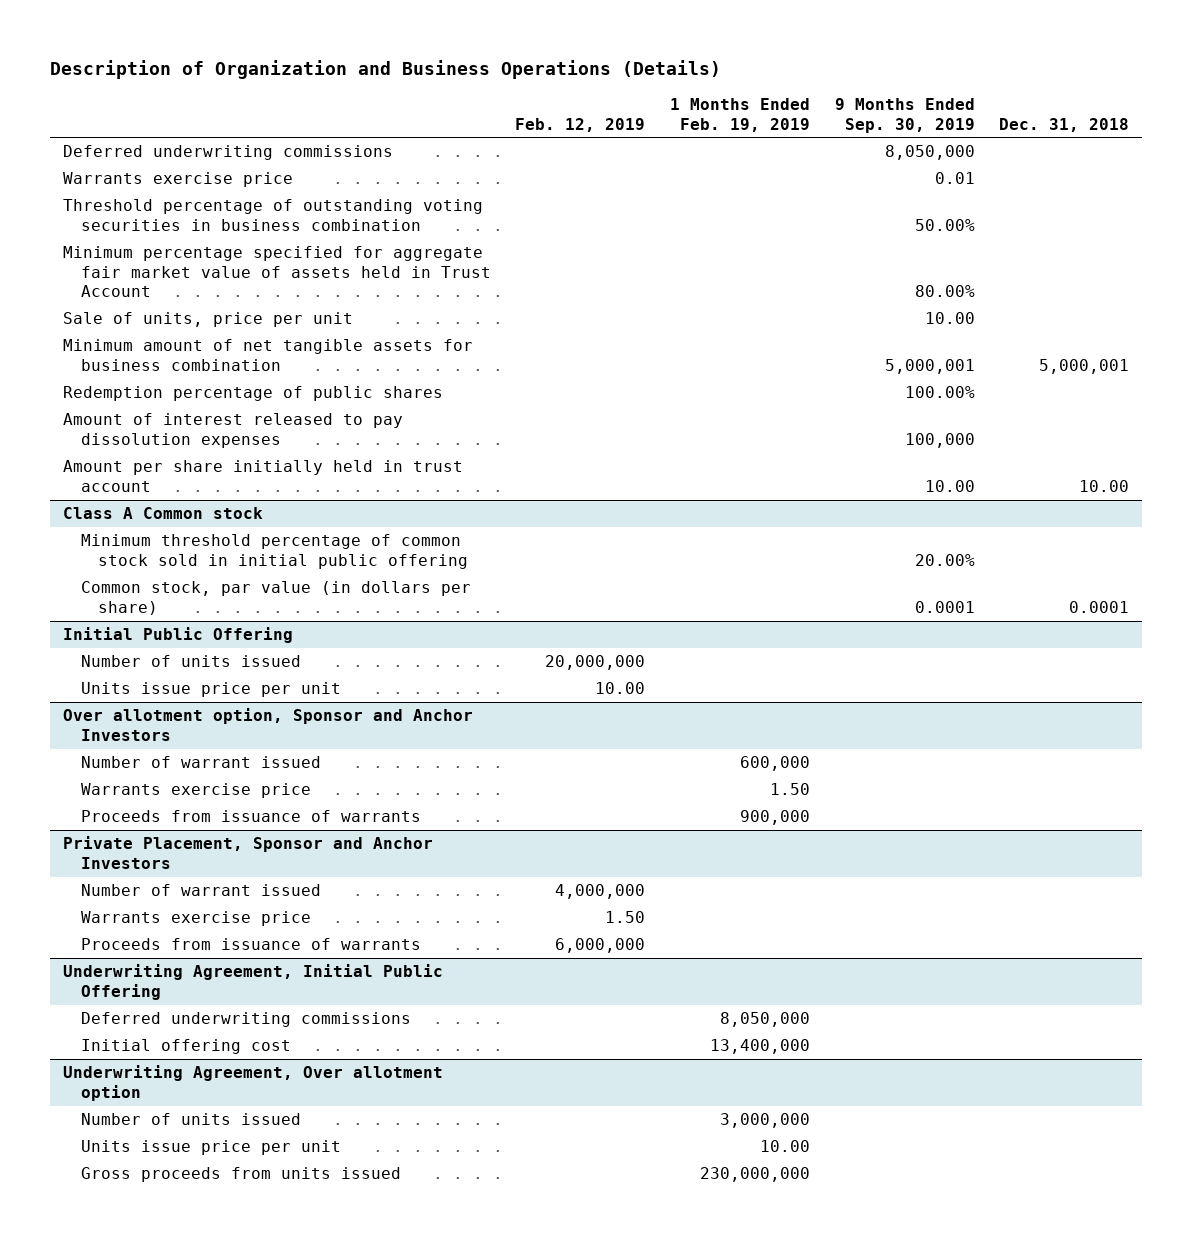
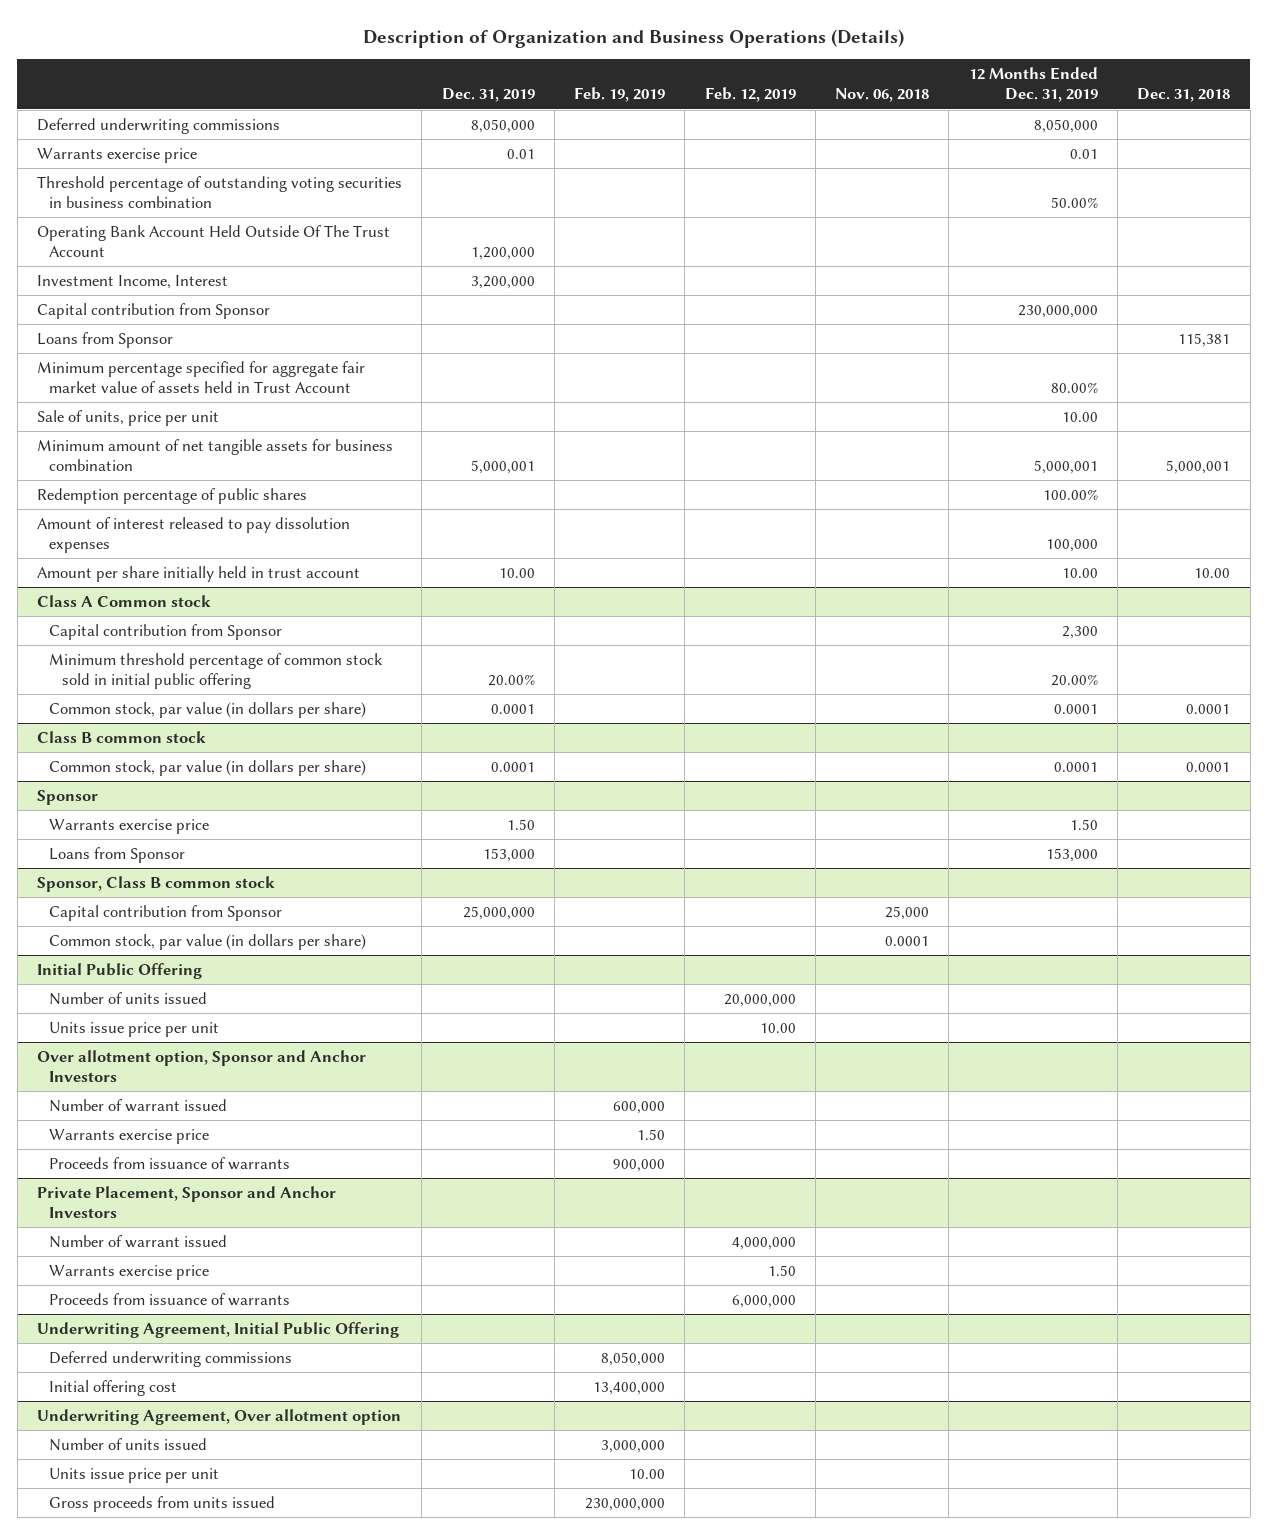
- | Feb. 12, 2019 | 1 Months Ended Feb. 19, 2019 | 9 Months Ended Sep. 30, 2019 | Dec. 31, 2018
+ | Dec. 31, 2019 | Feb. 19, 2019 | Feb. 12, 2019 | Nov. 06, 2018 | 12 Months Ended Dec. 31, 2019 | Dec. 31, 2018
+ Operating Bank Account Held Outside Of The Trust Account | 1,200,000 | | | | |
+ Investment Income, Interest | 3,200,000 | | | | |
+ Capital contribution from Sponsor | | | | | 230,000,000 |
+ Loans from Sponsor | | | | | | 115,381
@ Class A Common stock
+ Capital contribution from Sponsor | | | | | 2,300 |
+ Class B common stock
+ Common stock, par value (in dollars per share) | 0.0001 | | | | 0.0001 | 0.0001
+ Sponsor
+ Warrants exercise price | 1.50 | | | | 1.50 |
+ Loans from Sponsor | 153,000 | | | | 153,000 |
+ Sponsor, Class B common stock
+ Capital contribution from Sponsor | 25,000,000 | | | 25,000 | |
+ Common stock, par value (in dollars per share) | | | | 0.0001 | |

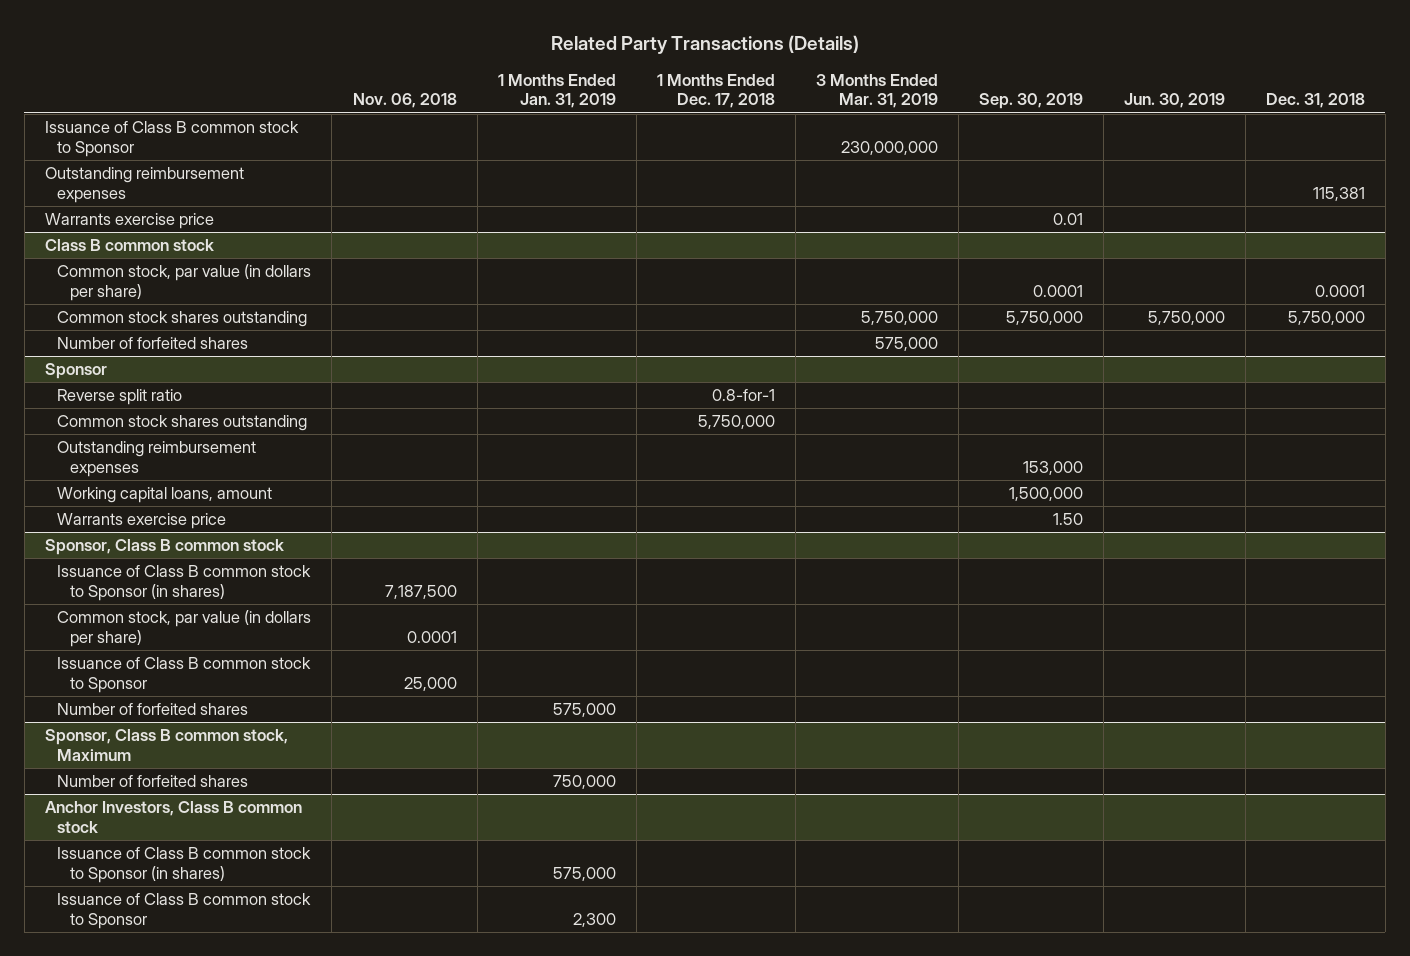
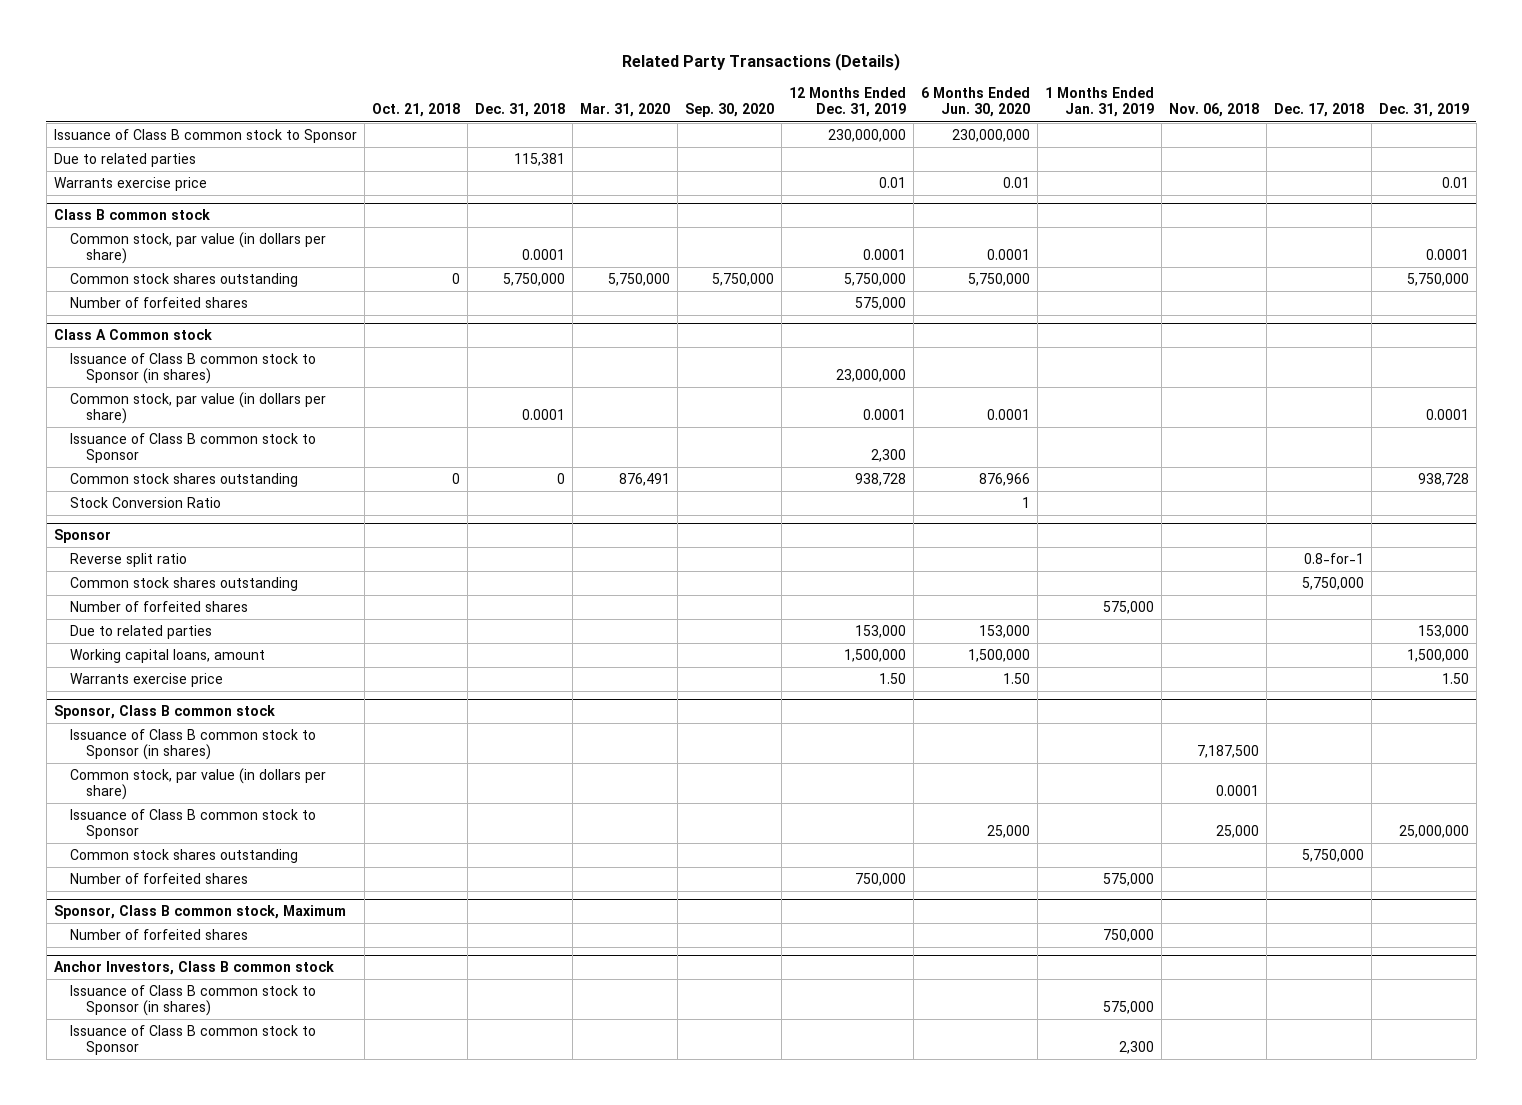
- | Nov. 06, 2018 | 1 Months Ended Jan. 31, 2019 | 1 Months Ended Dec. 17, 2018 | 3 Months Ended Mar. 31, 2019 | Sep. 30, 2019 | Jun. 30, 2019 | Dec. 31, 2018
+ | Oct. 21, 2018 | Dec. 31, 2018 | Mar. 31, 2020 | Sep. 30, 2020 | 12 Months Ended Dec. 31, 2019 | 6 Months Ended Jun. 30, 2020 | 1 Months Ended Jan. 31, 2019 | Nov. 06, 2018 | Dec. 17, 2018 | Dec. 31, 2019
- Outstanding reimbursement expenses | | | | | | | 115,381
+ Due to related parties | | 115,381 | | | | | | | |
+ Class A Common stock
+ Issuance of Class B common stock to Sponsor (in shares) | | | | | 23,000,000 | | | | |
+ Common stock, par value (in dollars per share) | | 0.0001 | | | 0.0001 | 0.0001 | | | | 0.0001
+ Issuance of Class B common stock to Sponsor | | | | | 2,300 | | | | |
+ Common stock shares outstanding | 0 | 0 | 876,491 | | 938,728 | 876,966 | | | | 938,728
+ Stock Conversion Ratio | | | | | | 1 | | | |
@ Sponsor
- Outstanding reimbursement expenses | | | | | 153,000 | |
+ Number of forfeited shares | | | | | | | 575,000 | | |
+ Due to related parties | | | | | 153,000 | 153,000 | | | | 153,000
@ Sponsor, Class B common stock
+ Common stock shares outstanding | | | | | | | | | 5,750,000 |

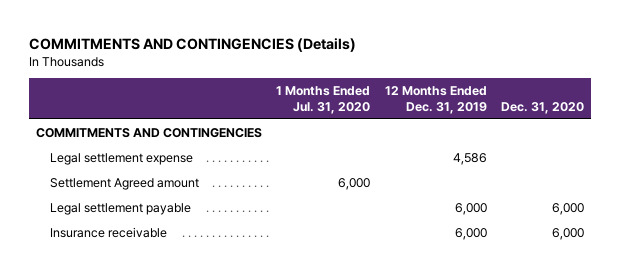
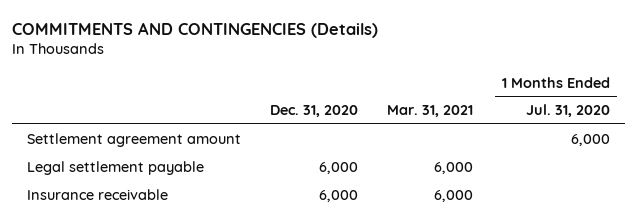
- | 1 Months Ended Jul. 31, 2020 | 12 Months Ended Dec. 31, 2019 | Dec. 31, 2020
+ | Dec. 31, 2020 | Mar. 31, 2021 | 1 Months Ended Jul. 31, 2020
- COMMITMENTS AND CONTINGENCIES
- Legal settlement expense | | 4,586 |
- Settlement Agreed amount | 6,000 | |
+ Settlement agreement amount | | | 6,000

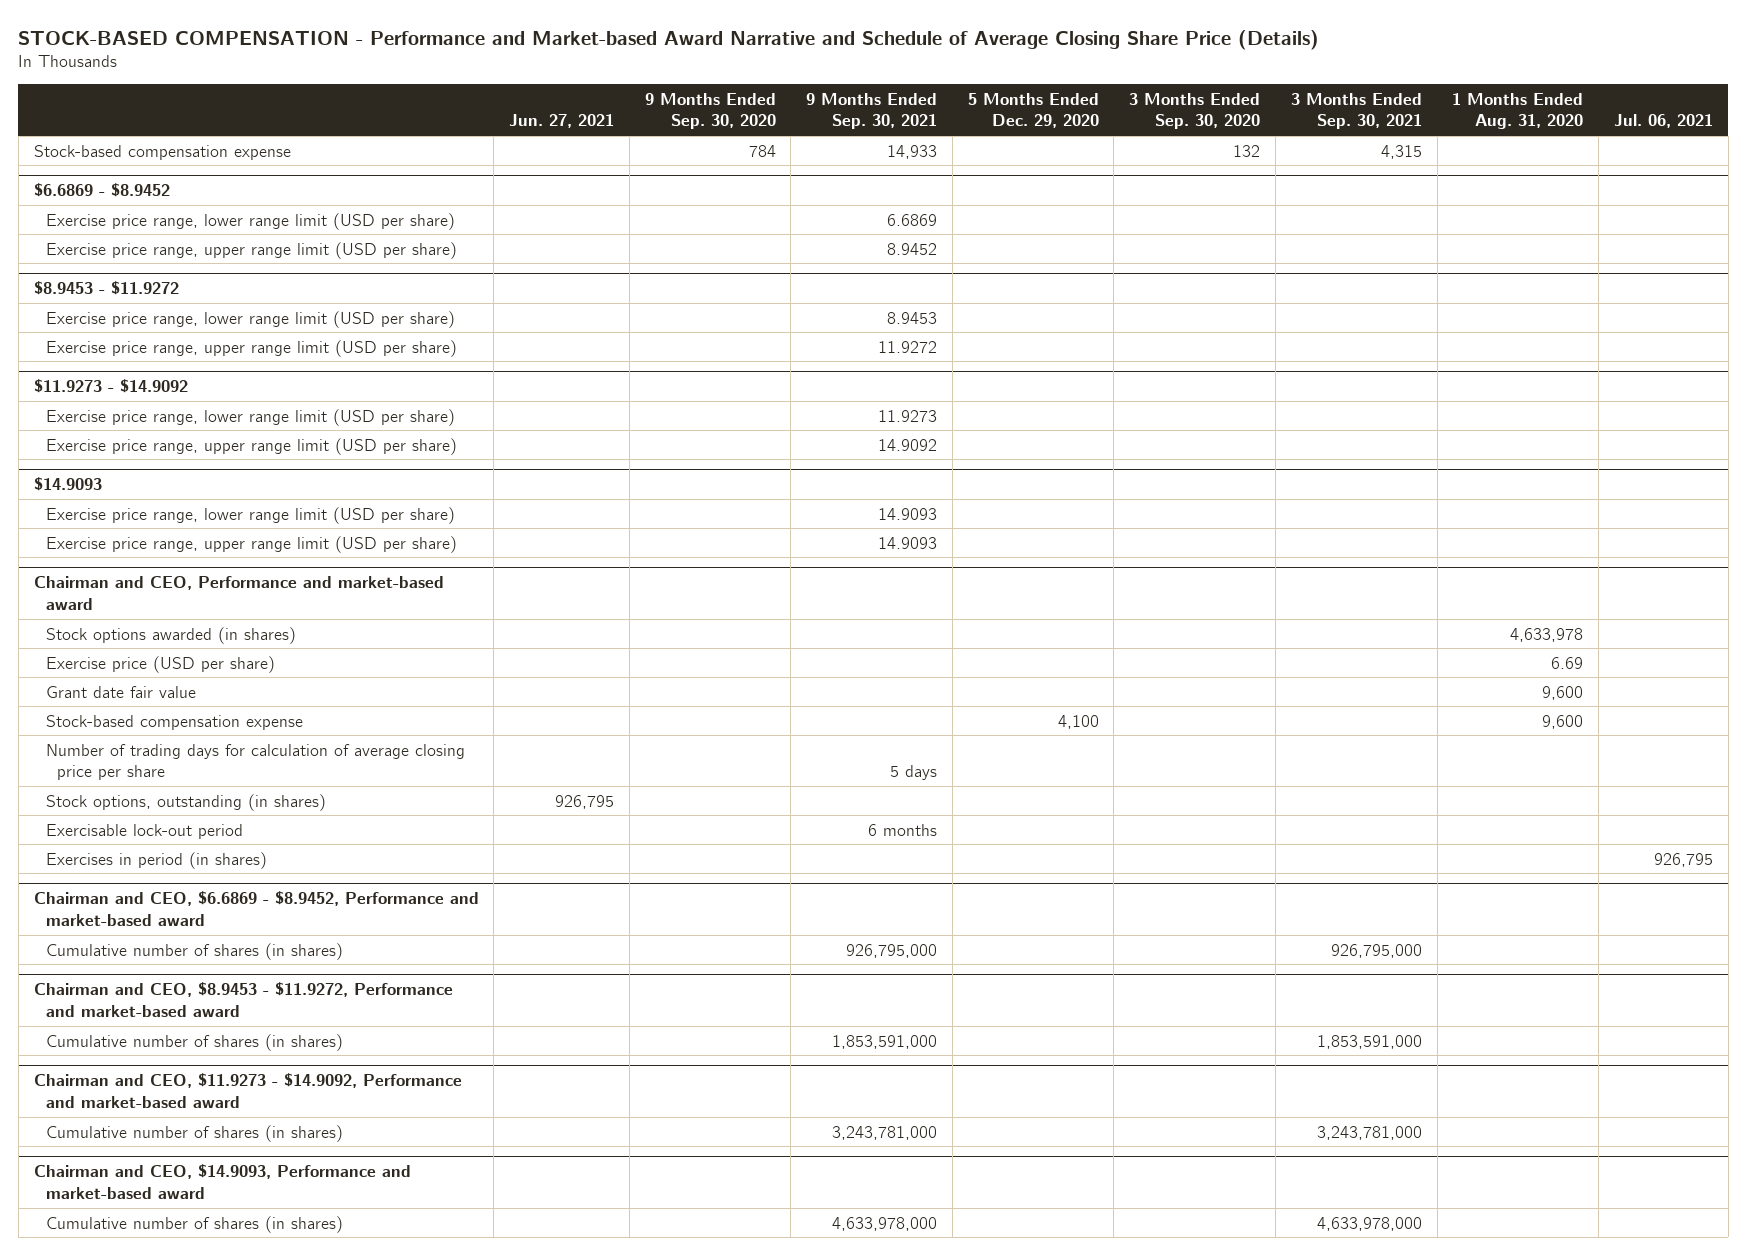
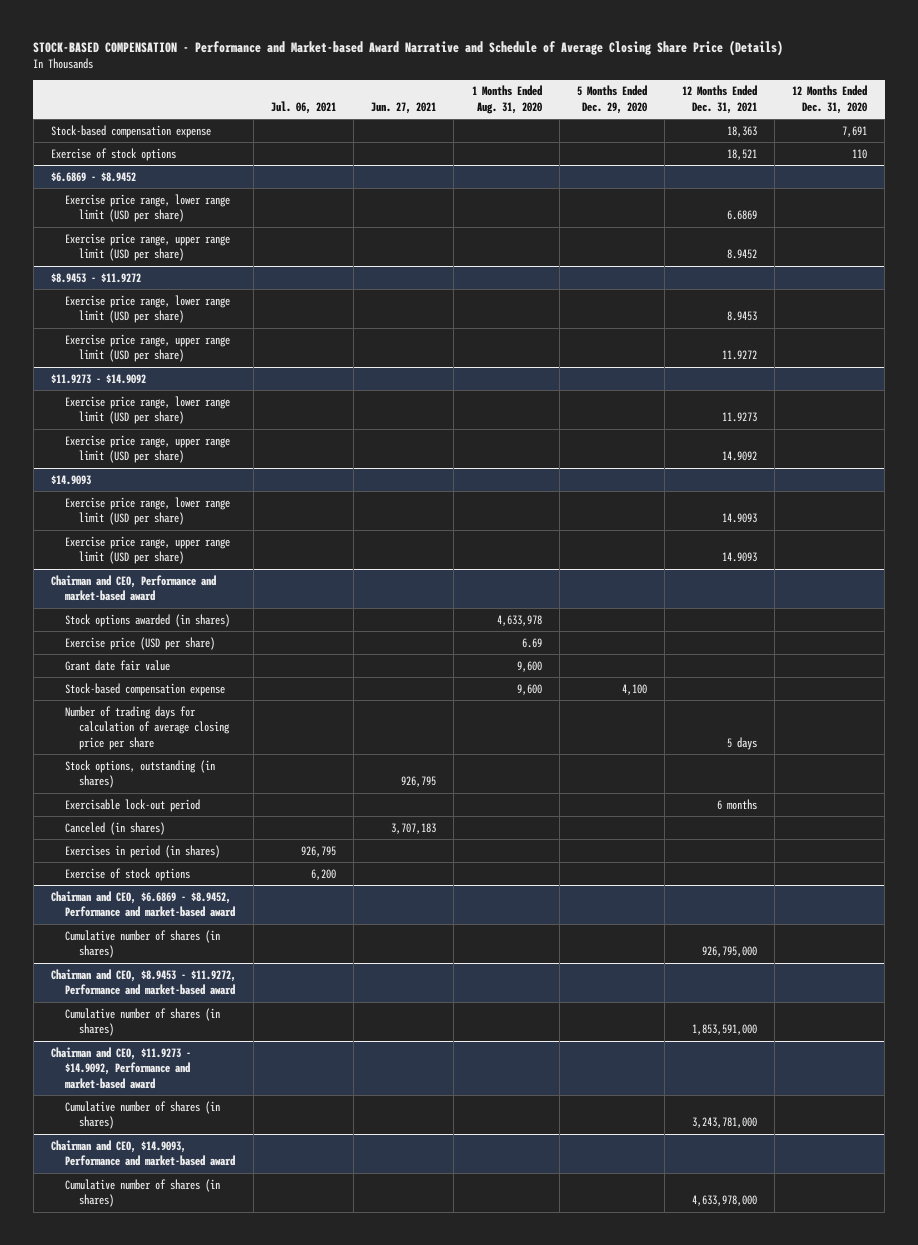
- | Jun. 27, 2021 | 9 Months Ended Sep. 30, 2020 | 9 Months Ended Sep. 30, 2021 | 5 Months Ended Dec. 29, 2020 | 3 Months Ended Sep. 30, 2020 | 3 Months Ended Sep. 30, 2021 | 1 Months Ended Aug. 31, 2020 | Jul. 06, 2021
+ | Jul. 06, 2021 | Jun. 27, 2021 | 1 Months Ended Aug. 31, 2020 | 5 Months Ended Dec. 29, 2020 | 12 Months Ended Dec. 31, 2021 | 12 Months Ended Dec. 31, 2020
+ Exercise of stock options | | | | | 18,521 | 110
@ Chairman and CEO, Performance and market-based award
+ Canceled (in shares) | | 3,707,183 | | | |
+ Exercise of stock options | 6,200 | | | | |

